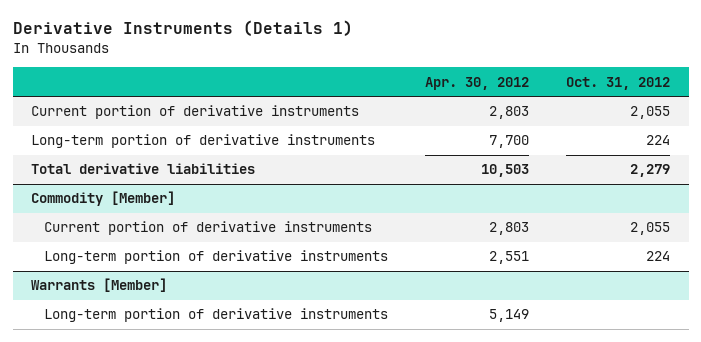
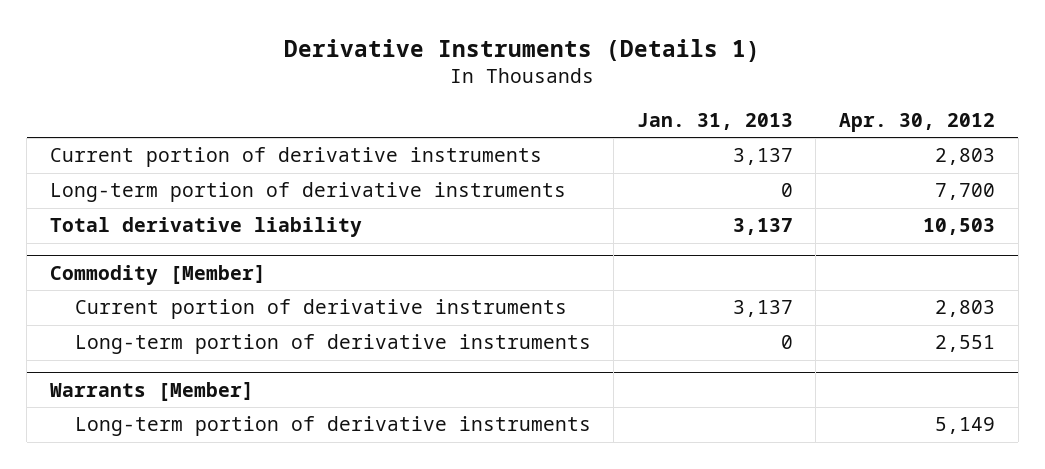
- | Apr. 30, 2012 | Oct. 31, 2012
+ | Jan. 31, 2013 | Apr. 30, 2012
- Total derivative liabilities | 10,503 | 2,279
+ Total derivative liability | 3,137 | 10,503

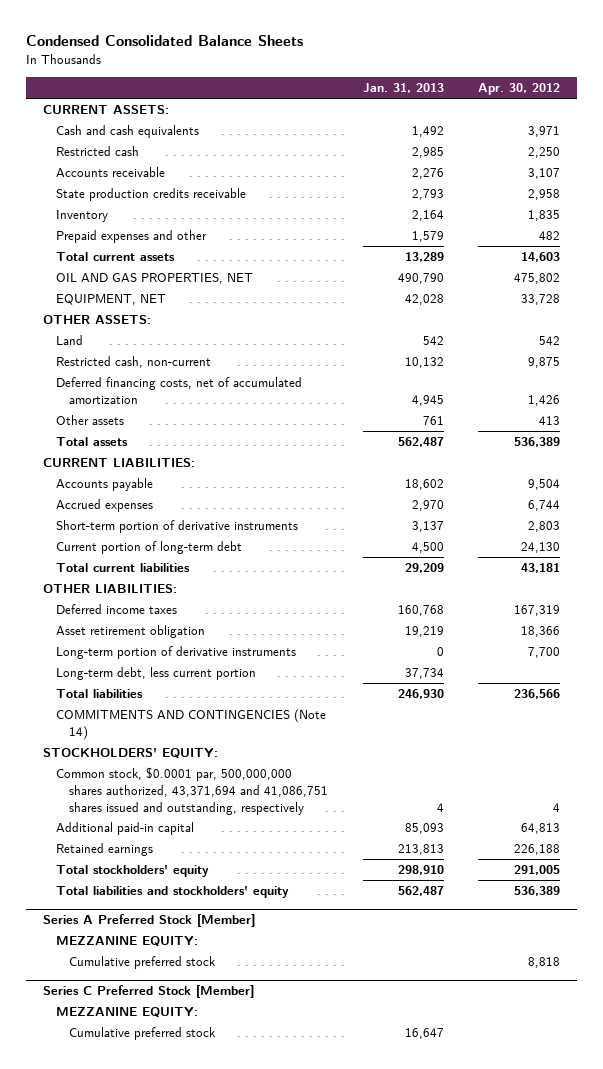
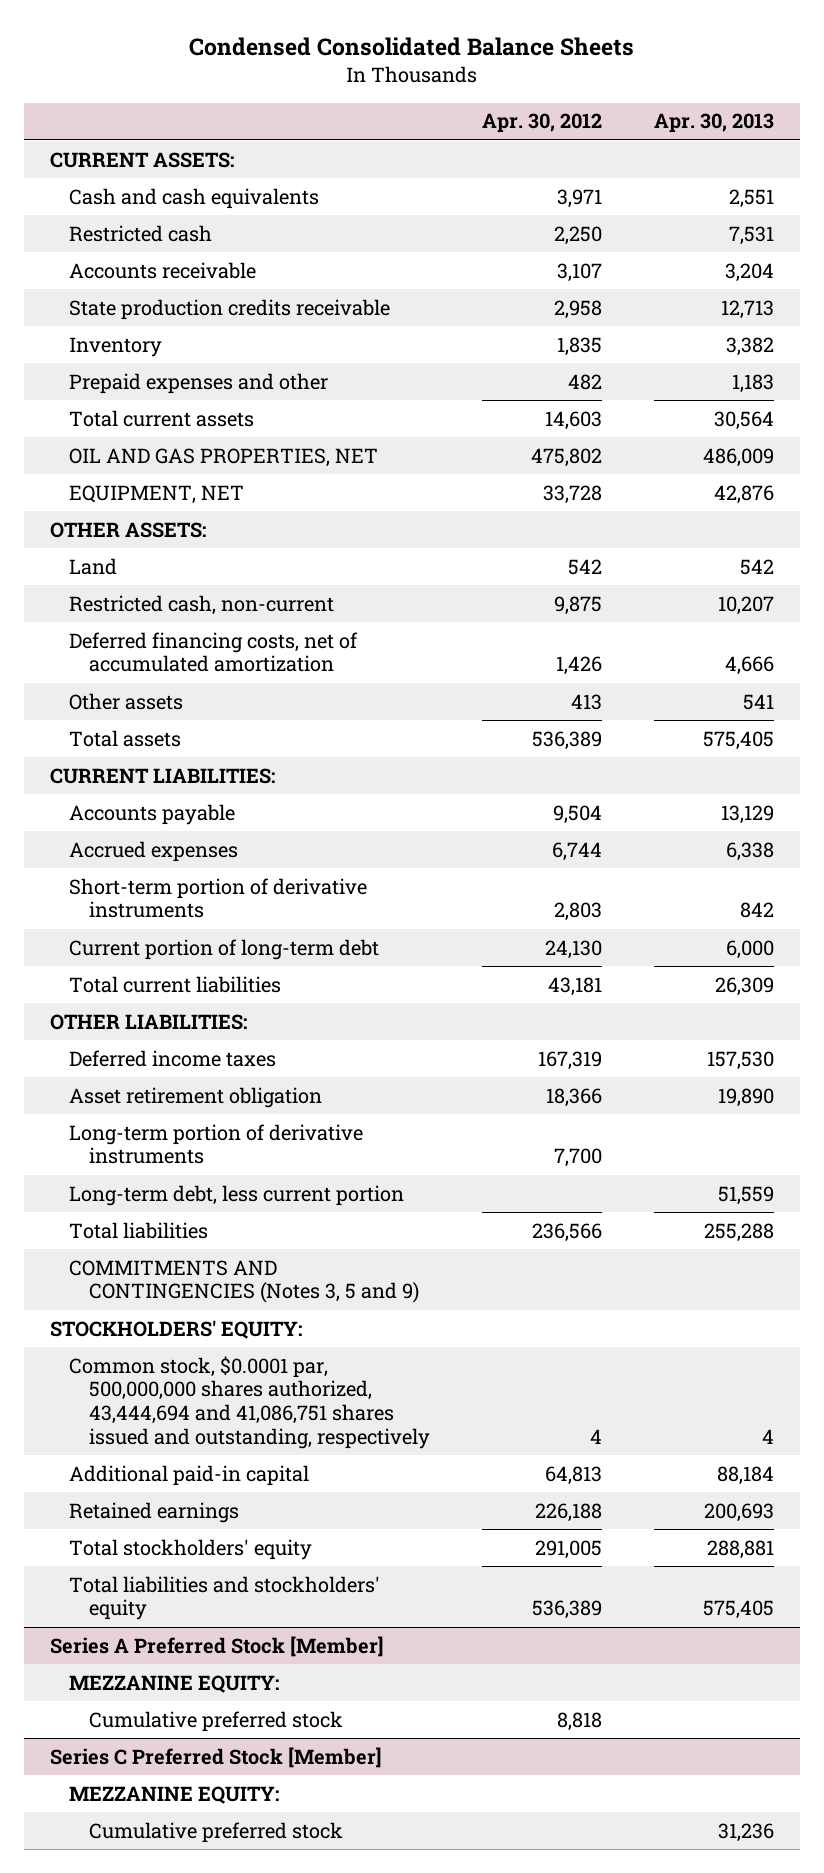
- | Jan. 31, 2013 | Apr. 30, 2012
+ | Apr. 30, 2012 | Apr. 30, 2013
- COMMITMENTS AND CONTINGENCIES (Note 14)
+ COMMITMENTS AND CONTINGENCIES (Notes 3, 5 and 9)
- Common stock, $0.0001 par, 500,000,000 shares authorized, 43,371,694 and 41,086,751 shares issued and outstanding, respectively | 4 | 4
+ Common stock, $0.0001 par, 500,000,000 shares authorized, 43,444,694 and 41,086,751 shares issued and outstanding, respectively | 4 | 4

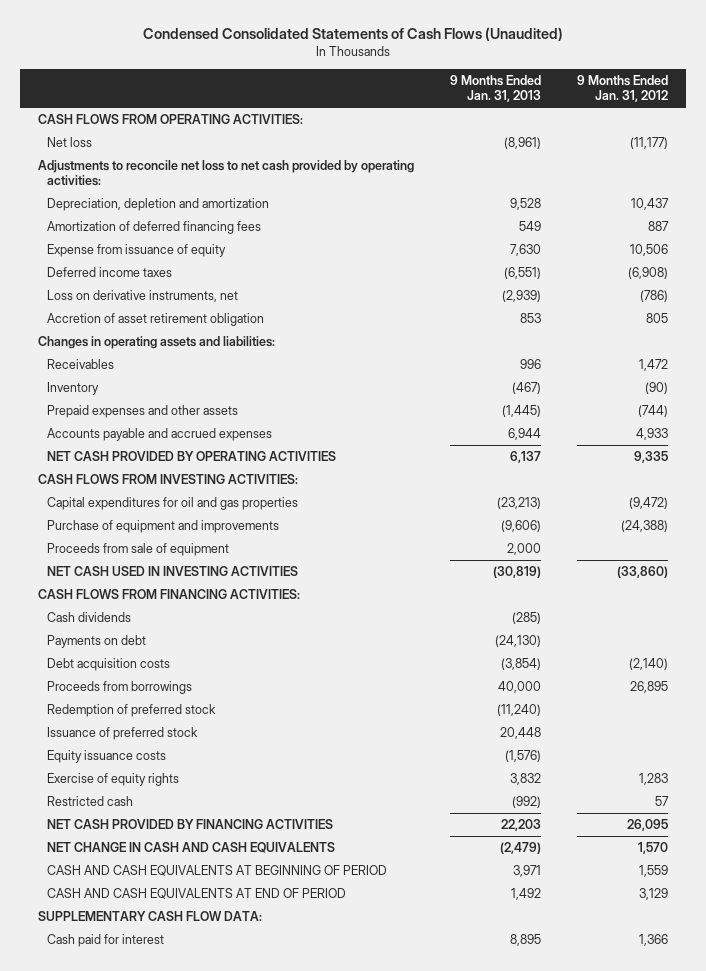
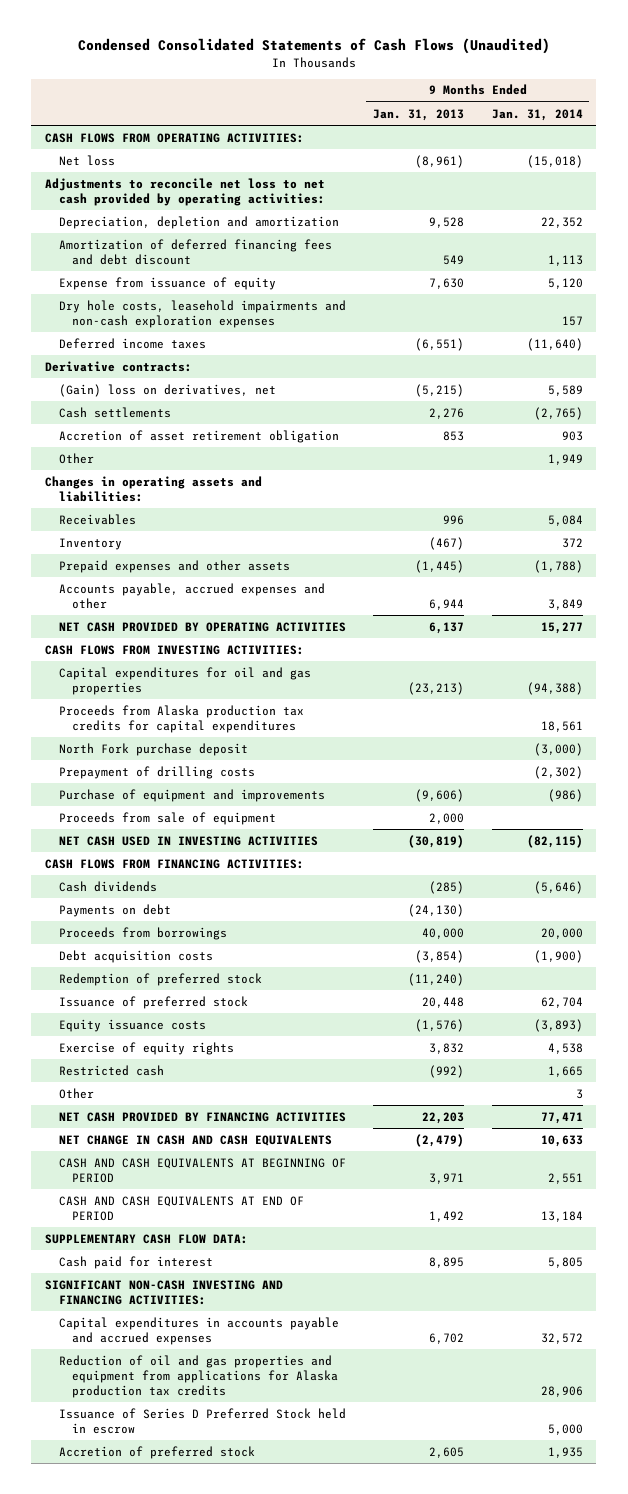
- | 9 Months Ended Jan. 31, 2013 | 9 Months Ended Jan. 31, 2012
+ | 9 Months Ended Jan. 31, 2013 | 9 Months Ended Jan. 31, 2014
- Amortization of deferred financing fees | 549 | 887
+ Amortization of deferred financing fees and debt discount | 549 | 1,113
+ Dry hole costs, leasehold impairments and non-cash exploration expenses | | 157
- Loss on derivative instruments, net | (2,939) | (786)
+ Derivative contracts:
+ (Gain) loss on derivatives, net | (5,215) | 5,589
+ Cash settlements | 2,276 | (2,765)
+ Other | | 1,949
- Accounts payable and accrued expenses | 6,944 | 4,933
+ Accounts payable, accrued expenses and other | 6,944 | 3,849
+ Proceeds from Alaska production tax credits for capital expenditures | | 18,561
+ North Fork purchase deposit | | (3,000)
+ Prepayment of drilling costs | | (2,302)
moved down: Debt acquisition costs | (3,854) | (1,900)
+ Other | | 3
+ SIGNIFICANT NON-CASH INVESTING AND FINANCING ACTIVITIES:
+ Capital expenditures in accounts payable and accrued expenses | 6,702 | 32,572
+ Reduction of oil and gas properties and equipment from applications for Alaska production tax credits | | 28,906
+ Issuance of Series D Preferred Stock held in escrow | | 5,000
+ Accretion of preferred stock | 2,605 | 1,935

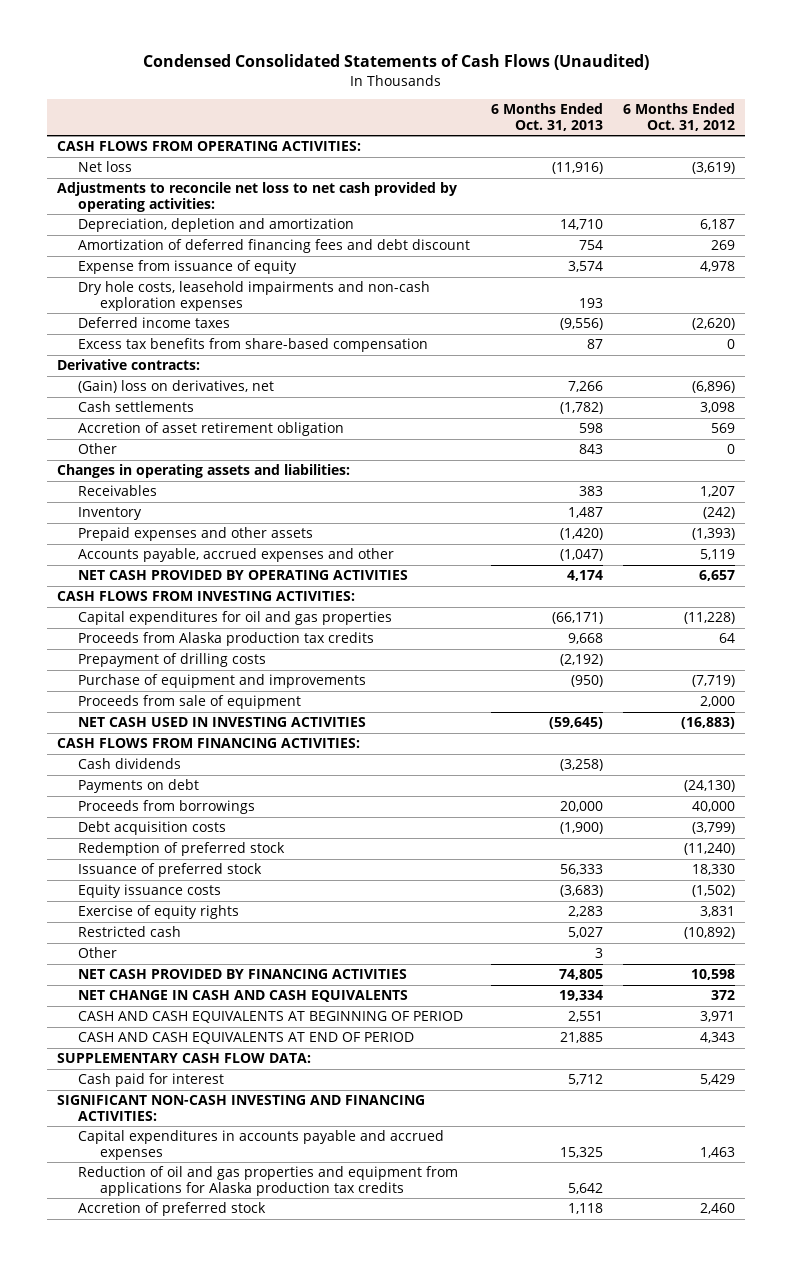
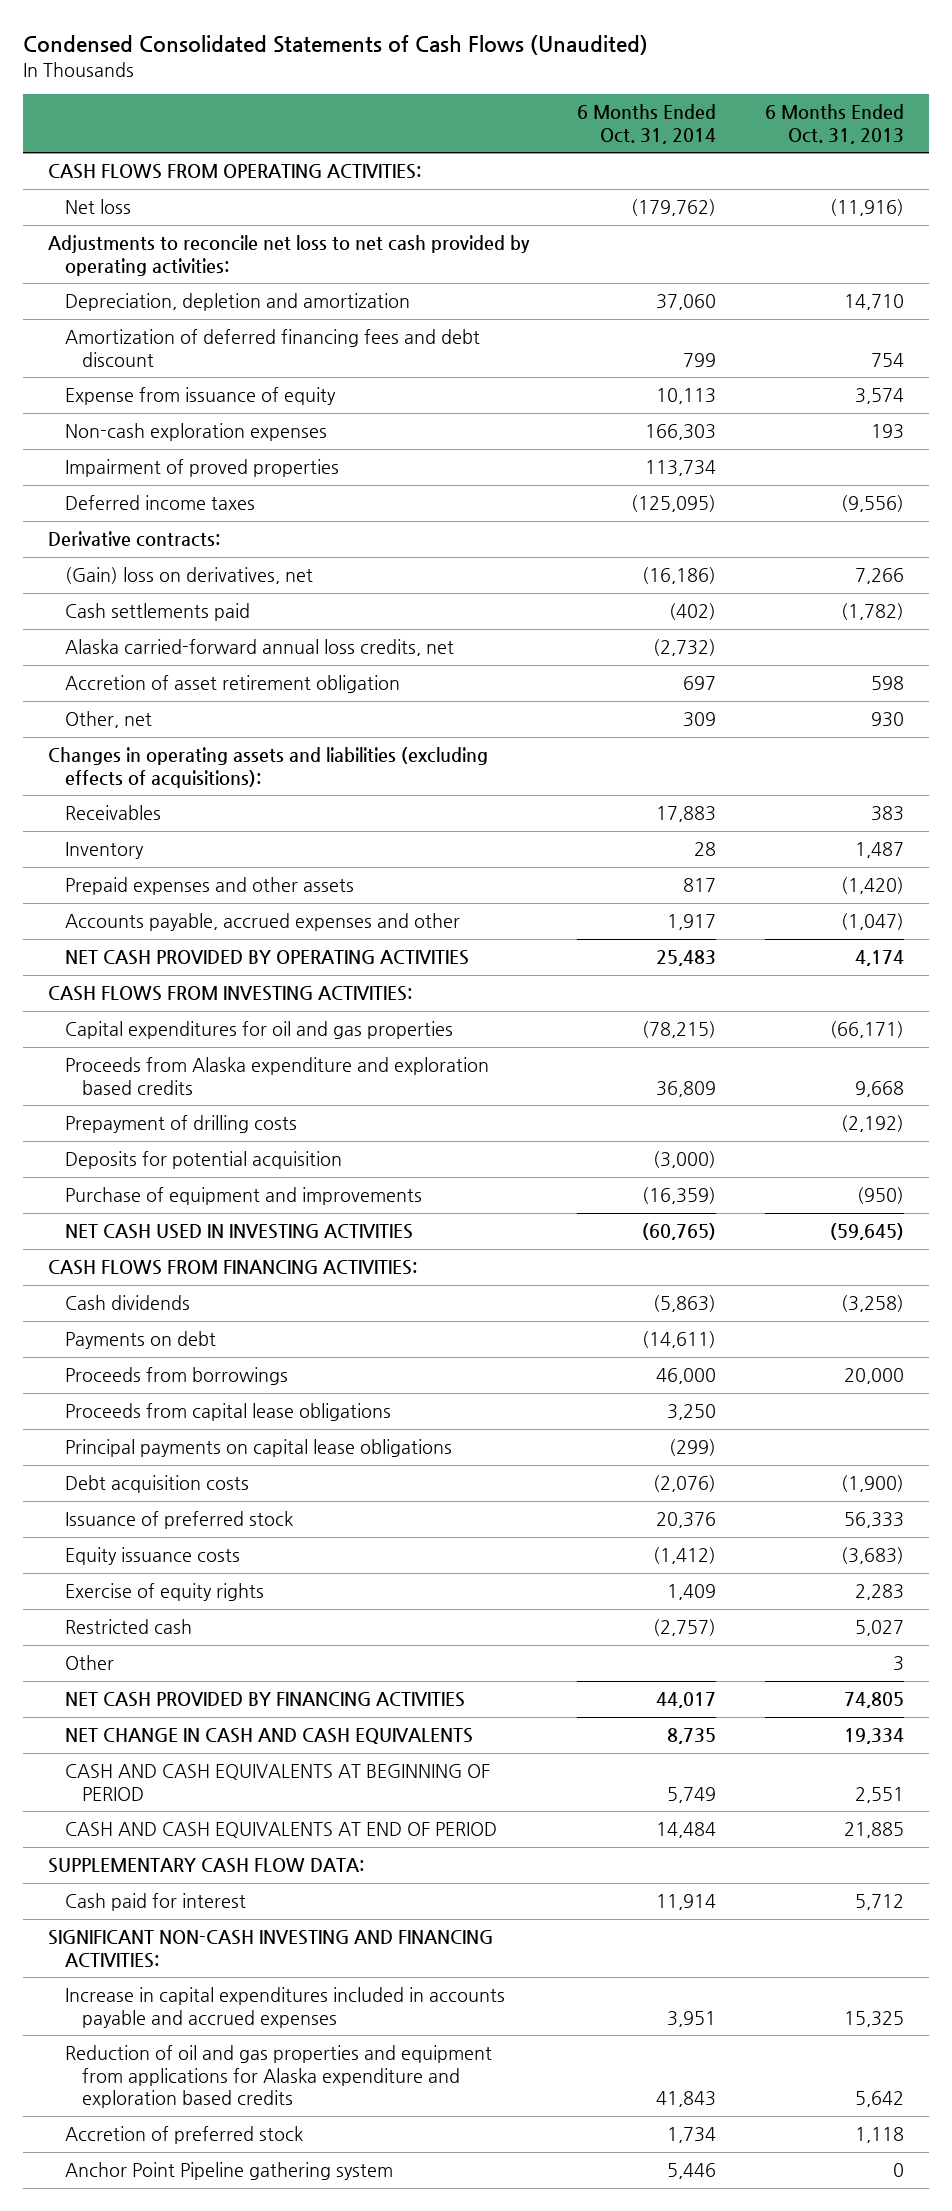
- | 6 Months Ended Oct. 31, 2013 | 6 Months Ended Oct. 31, 2012
+ | 6 Months Ended Oct. 31, 2014 | 6 Months Ended Oct. 31, 2013
- Dry hole costs, leasehold impairments and non-cash exploration expenses | 193 |
+ Non-cash exploration expenses | 166,303 | 193
+ Impairment of proved properties | 113,734 |
- Excess tax benefits from share-based compensation | 87 | 0
- Cash settlements | (1,782) | 3,098
+ Cash settlements paid | (402) | (1,782)
+ Alaska carried-forward annual loss credits, net | (2,732) |
- Other | 843 | 0
- Changes in operating assets and liabilities:
+ Other, net | 309 | 930
+ Changes in operating assets and liabilities (excluding effects of acquisitions):
- Proceeds from Alaska production tax credits | 9,668 | 64
+ Proceeds from Alaska expenditure and exploration based credits | 36,809 | 9,668
+ Deposits for potential acquisition | (3,000) |
- Proceeds from sale of equipment | | 2,000
+ Proceeds from capital lease obligations | 3,250 |
+ Principal payments on capital lease obligations | (299) |
- Redemption of preferred stock | | (11,240)
- Capital expenditures in accounts payable and accrued expenses | 15,325 | 1,463
- Reduction of oil and gas properties and equipment from applications for Alaska production tax credits | 5,642 |
+ Increase in capital expenditures included in accounts payable and accrued expenses | 3,951 | 15,325
+ Reduction of oil and gas properties and equipment from applications for Alaska expenditure and exploration based credits | 41,843 | 5,642
+ Anchor Point Pipeline gathering system | 5,446 | 0

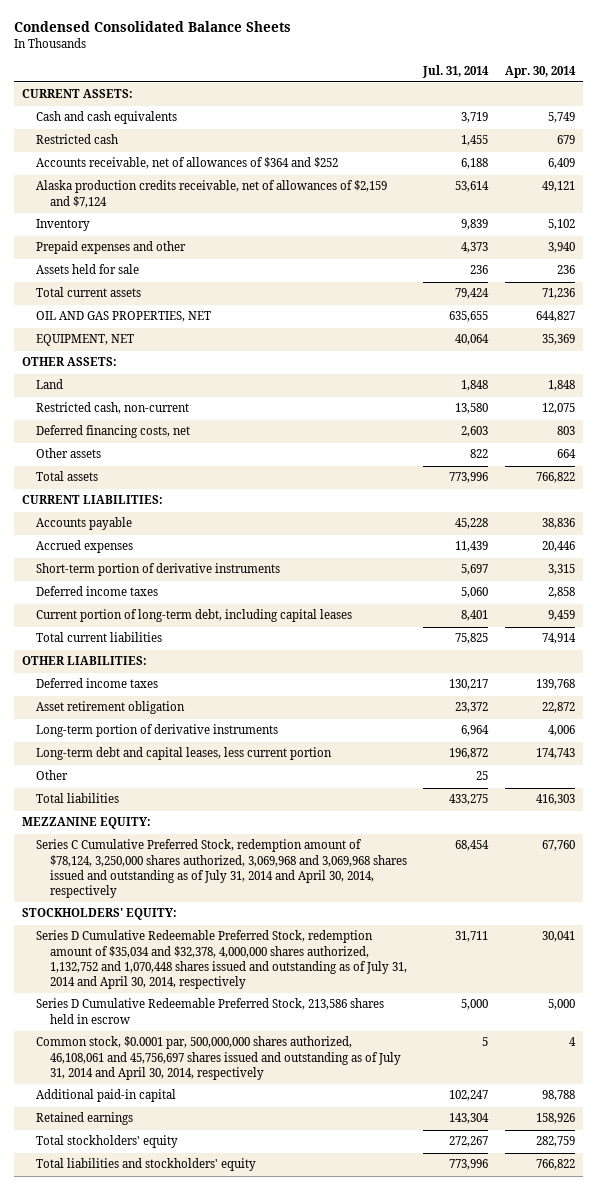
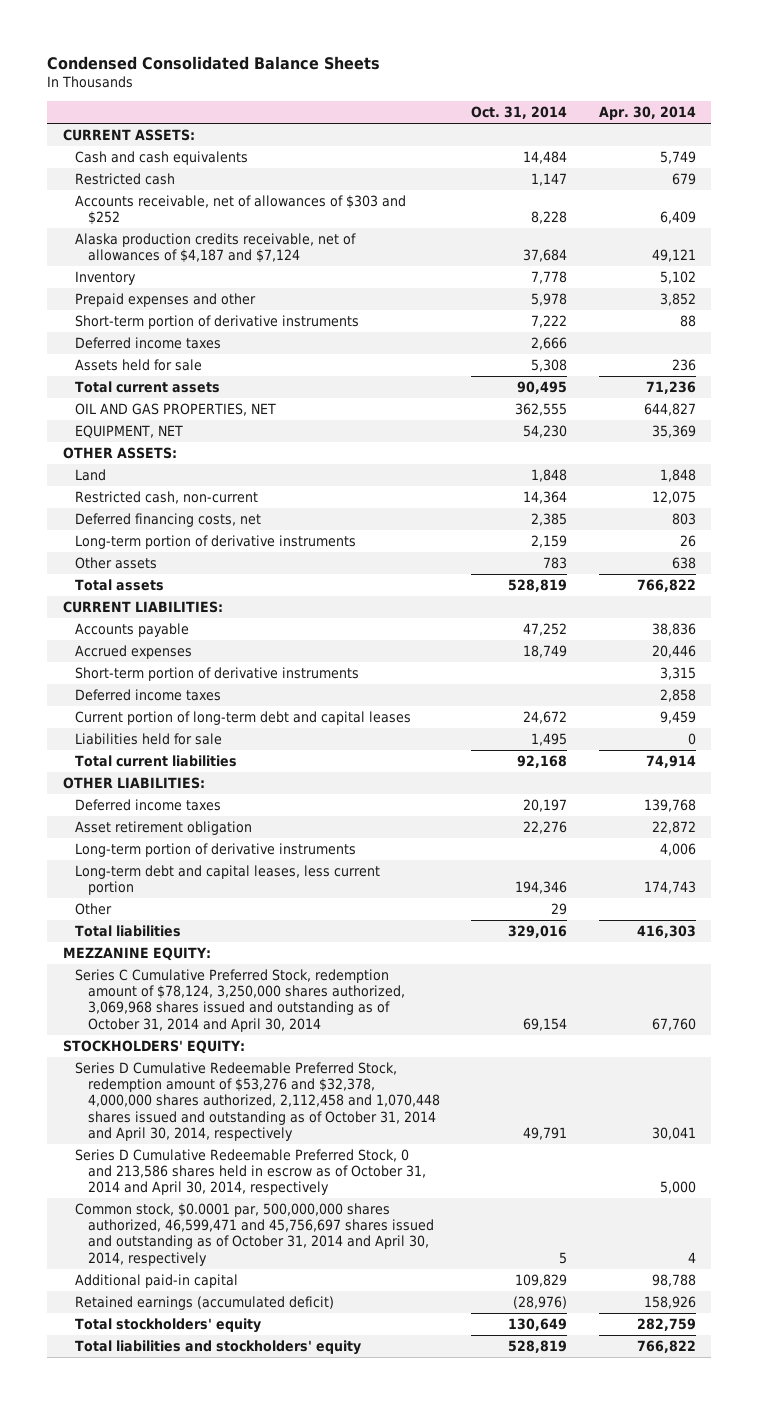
- | Jul. 31, 2014 | Apr. 30, 2014
+ | Oct. 31, 2014 | Apr. 30, 2014
- Accounts receivable, net of allowances of $364 and $252 | 6,188 | 6,409
- Alaska production credits receivable, net of allowances of $2,159 and $7,124 | 53,614 | 49,121
+ Accounts receivable, net of allowances of $303 and $252 | 8,228 | 6,409
+ Alaska production credits receivable, net of allowances of $4,187 and $7,124 | 37,684 | 49,121
- Prepaid expenses and other | 4,373 | 3,940
+ Prepaid expenses and other | 5,978 | 3,852
+ Short-term portion of derivative instruments | 7,222 | 88
+ Deferred income taxes | 2,666 |
- Other assets | 822 | 664
+ Long-term portion of derivative instruments | 2,159 | 26
+ Other assets | 783 | 638
- Current portion of long-term debt, including capital leases | 8,401 | 9,459
+ Current portion of long-term debt and capital leases | 24,672 | 9,459
+ Liabilities held for sale | 1,495 | 0
- Series C Cumulative Preferred Stock, redemption amount of $78,124, 3,250,000 shares authorized, 3,069,968 and 3,069,968 shares issued and outstanding as of July 31, 2014 and April 30, 2014, respectively | 68,454 | 67,760
+ Series C Cumulative Preferred Stock, redemption amount of $78,124, 3,250,000 shares authorized, 3,069,968 shares issued and outstanding as of October 31, 2014 and April 30, 2014 | 69,154 | 67,760
- Series D Cumulative Redeemable Preferred Stock, redemption amount of $35,034 and $32,378, 4,000,000 shares authorized, 1,132,752 and 1,070,448 shares issued and outstanding as of July 31, 2014 and April 30, 2014, respectively | 31,711 | 30,041
- Series D Cumulative Redeemable Preferred Stock, 213,586 shares held in escrow | 5,000 | 5,000
- Common stock, $0.0001 par, 500,000,000 shares authorized, 46,108,061 and 45,756,697 shares issued and outstanding as of July 31, 2014 and April 30, 2014, respectively | 5 | 4
+ Series D Cumulative Redeemable Preferred Stock, redemption amount of $53,276 and $32,378, 4,000,000 shares authorized, 2,112,458 and 1,070,448 shares issued and outstanding as of October 31, 2014 and April 30, 2014, respectively | 49,791 | 30,041
+ Series D Cumulative Redeemable Preferred Stock, 0 and 213,586 shares held in escrow as of October 31, 2014 and April 30, 2014, respectively | | 5,000
+ Common stock, $0.0001 par, 500,000,000 shares authorized, 46,599,471 and 45,756,697 shares issued and outstanding as of October 31, 2014 and April 30, 2014, respectively | 5 | 4
- Retained earnings | 143,304 | 158,926
+ Retained earnings (accumulated deficit) | (28,976) | 158,926

